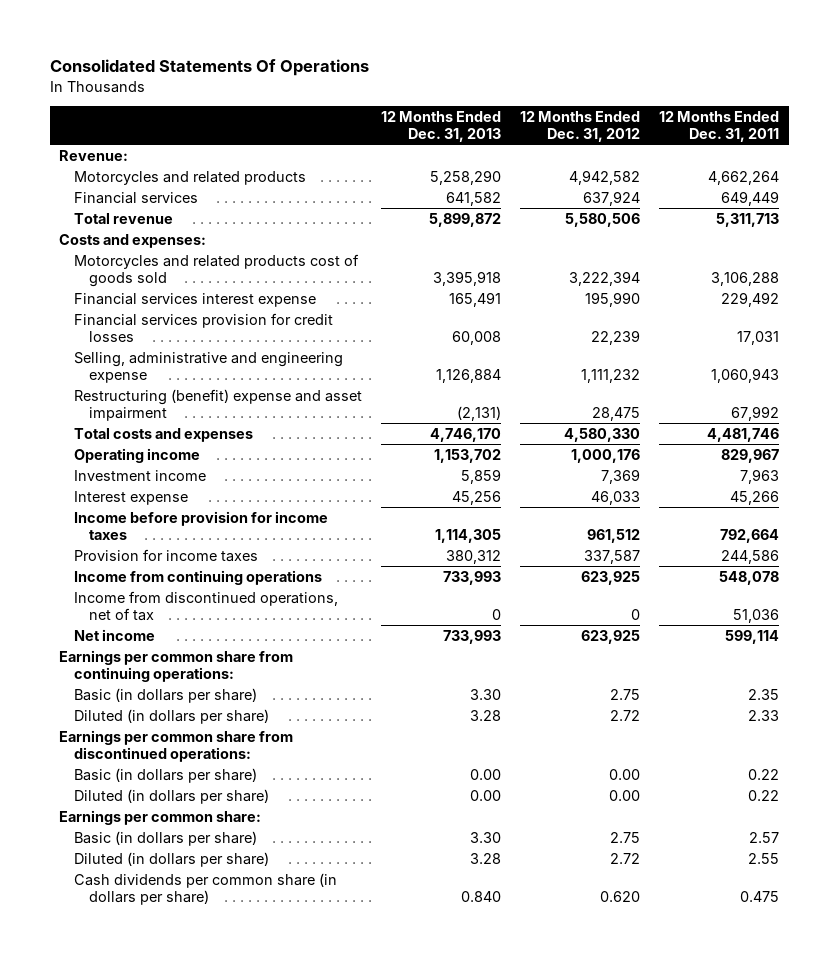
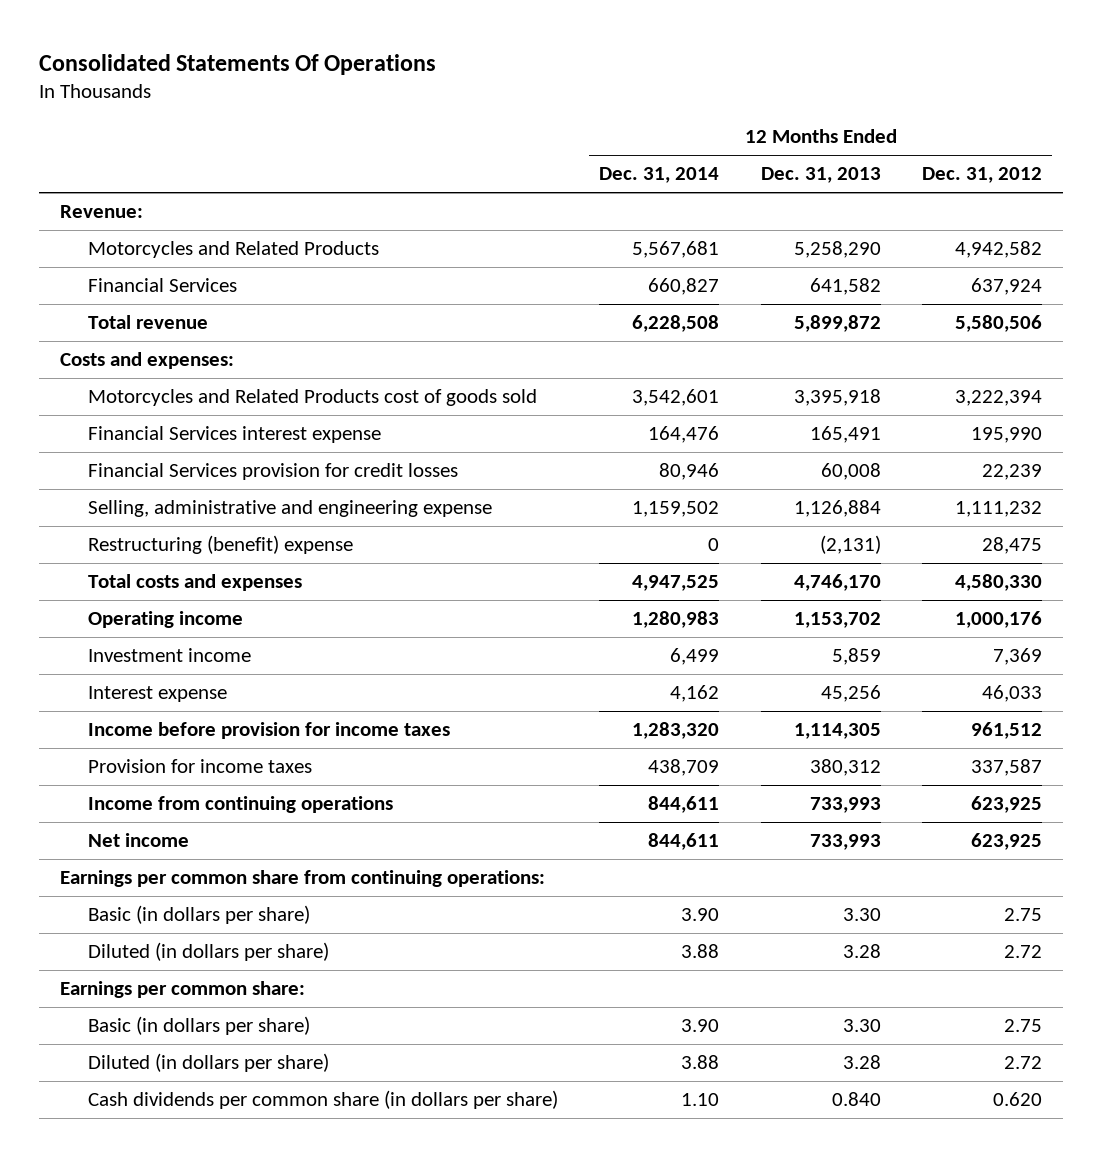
- | 12 Months Ended Dec. 31, 2013 | 12 Months Ended Dec. 31, 2012 | 12 Months Ended Dec. 31, 2011
+ | 12 Months Ended Dec. 31, 2014 | 12 Months Ended Dec. 31, 2013 | 12 Months Ended Dec. 31, 2012
- Motorcycles and related products | 5,258,290 | 4,942,582 | 4,662,264
- Financial services | 641,582 | 637,924 | 649,449
+ Motorcycles and Related Products | 5,567,681 | 5,258,290 | 4,942,582
+ Financial Services | 660,827 | 641,582 | 637,924
- Motorcycles and related products cost of goods sold | 3,395,918 | 3,222,394 | 3,106,288
- Financial services interest expense | 165,491 | 195,990 | 229,492
- Financial services provision for credit losses | 60,008 | 22,239 | 17,031
+ Motorcycles and Related Products cost of goods sold | 3,542,601 | 3,395,918 | 3,222,394
+ Financial Services interest expense | 164,476 | 165,491 | 195,990
+ Financial Services provision for credit losses | 80,946 | 60,008 | 22,239
- Restructuring (benefit) expense and asset impairment | (2,131) | 28,475 | 67,992
+ Restructuring (benefit) expense | 0 | (2,131) | 28,475
- Income from discontinued operations, net of tax | 0 | 0 | 51,036
- Earnings per common share from discontinued operations:
- Basic (in dollars per share) | 0.00 | 0.00 | 0.22
- Diluted (in dollars per share) | 0.00 | 0.00 | 0.22

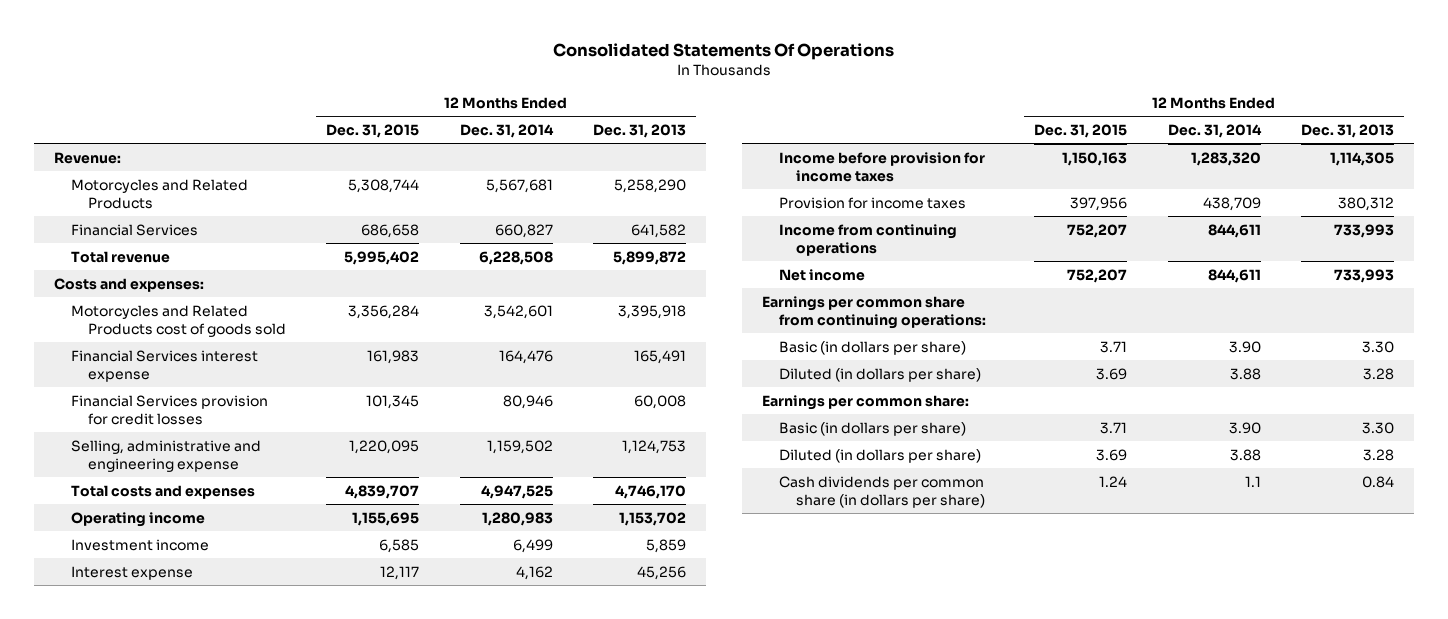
- | 12 Months Ended Dec. 31, 2014 | 12 Months Ended Dec. 31, 2013 | 12 Months Ended Dec. 31, 2012
+ | 12 Months Ended Dec. 31, 2015 | 12 Months Ended Dec. 31, 2014 | 12 Months Ended Dec. 31, 2013
- Selling, administrative and engineering expense | 1,159,502 | 1,126,884 | 1,111,232
- Restructuring (benefit) expense | 0 | (2,131) | 28,475
+ Selling, administrative and engineering expense | 1,220,095 | 1,159,502 | 1,124,753
- Cash dividends per common share (in dollars per share) | 1.10 | 0.840 | 0.620
+ Cash dividends per common share (in dollars per share) | 1.24 | 1.1 | 0.84

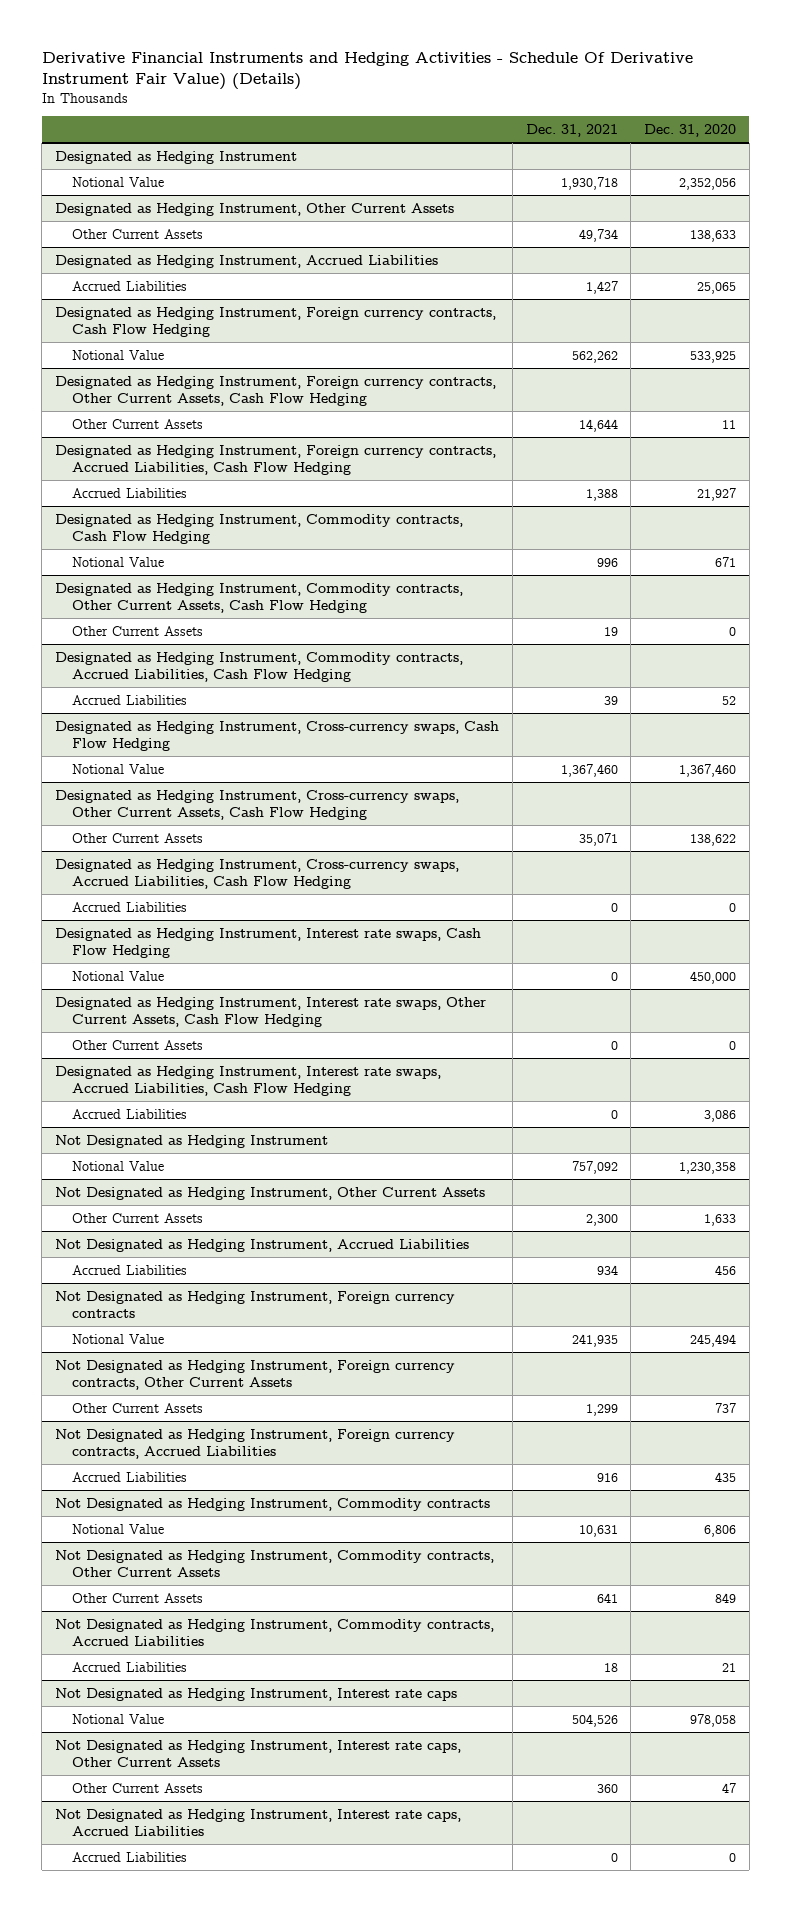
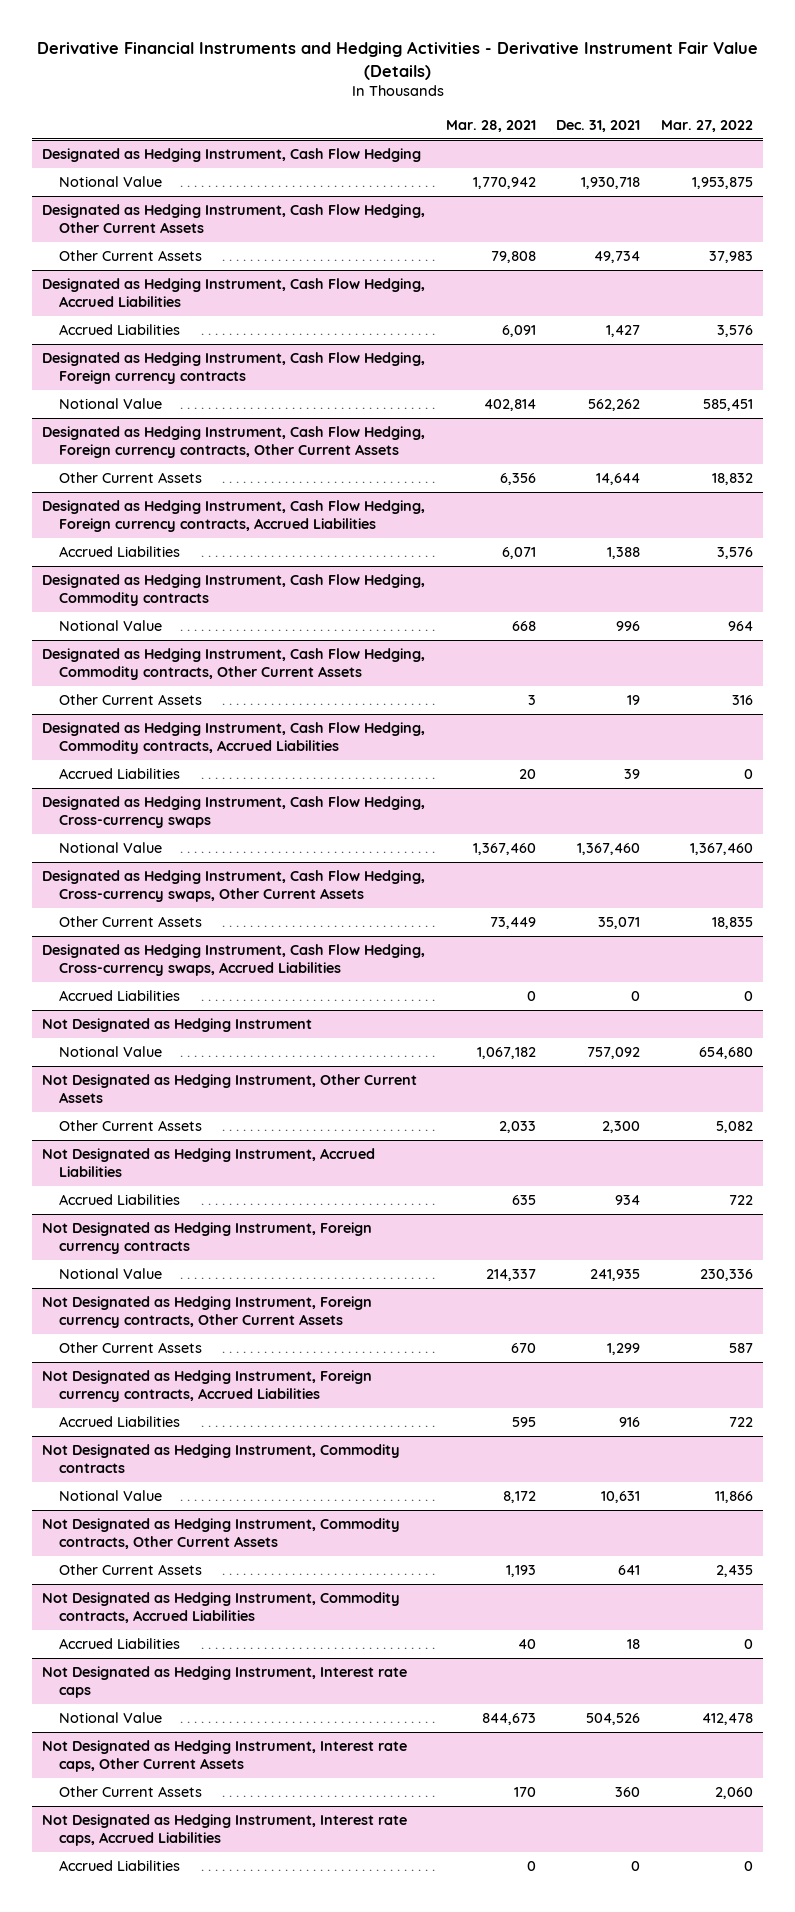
- Derivative Financial Instruments and Hedging Activities - Schedule Of Derivative Instrument Fair Value) (Details)
+ Derivative Financial Instruments and Hedging Activities - Derivative Instrument Fair Value (Details)
- | Dec. 31, 2021 | Dec. 31, 2020
+ | Mar. 28, 2021 | Dec. 31, 2021 | Mar. 27, 2022
- Designated as Hedging Instrument
+ Designated as Hedging Instrument, Cash Flow Hedging
- Designated as Hedging Instrument, Other Current Assets
+ Designated as Hedging Instrument, Cash Flow Hedging, Other Current Assets
- Designated as Hedging Instrument, Accrued Liabilities
+ Designated as Hedging Instrument, Cash Flow Hedging, Accrued Liabilities
- Designated as Hedging Instrument, Foreign currency contracts, Cash Flow Hedging
+ Designated as Hedging Instrument, Cash Flow Hedging, Foreign currency contracts
- Designated as Hedging Instrument, Foreign currency contracts, Other Current Assets, Cash Flow Hedging
+ Designated as Hedging Instrument, Cash Flow Hedging, Foreign currency contracts, Other Current Assets
- Designated as Hedging Instrument, Foreign currency contracts, Accrued Liabilities, Cash Flow Hedging
+ Designated as Hedging Instrument, Cash Flow Hedging, Foreign currency contracts, Accrued Liabilities
- Designated as Hedging Instrument, Commodity contracts, Cash Flow Hedging
+ Designated as Hedging Instrument, Cash Flow Hedging, Commodity contracts
- Designated as Hedging Instrument, Commodity contracts, Other Current Assets, Cash Flow Hedging
+ Designated as Hedging Instrument, Cash Flow Hedging, Commodity contracts, Other Current Assets
- Designated as Hedging Instrument, Commodity contracts, Accrued Liabilities, Cash Flow Hedging
+ Designated as Hedging Instrument, Cash Flow Hedging, Commodity contracts, Accrued Liabilities
- Designated as Hedging Instrument, Cross-currency swaps, Cash Flow Hedging
+ Designated as Hedging Instrument, Cash Flow Hedging, Cross-currency swaps
- Designated as Hedging Instrument, Cross-currency swaps, Other Current Assets, Cash Flow Hedging
+ Designated as Hedging Instrument, Cash Flow Hedging, Cross-currency swaps, Other Current Assets
- Designated as Hedging Instrument, Cross-currency swaps, Accrued Liabilities, Cash Flow Hedging
- Accrued Liabilities | 0 | 0
- Designated as Hedging Instrument, Interest rate swaps, Cash Flow Hedging
- Notional Value | 0 | 450,000
- Designated as Hedging Instrument, Interest rate swaps, Other Current Assets, Cash Flow Hedging
- Other Current Assets | 0 | 0
- Designated as Hedging Instrument, Interest rate swaps, Accrued Liabilities, Cash Flow Hedging
+ Designated as Hedging Instrument, Cash Flow Hedging, Cross-currency swaps, Accrued Liabilities

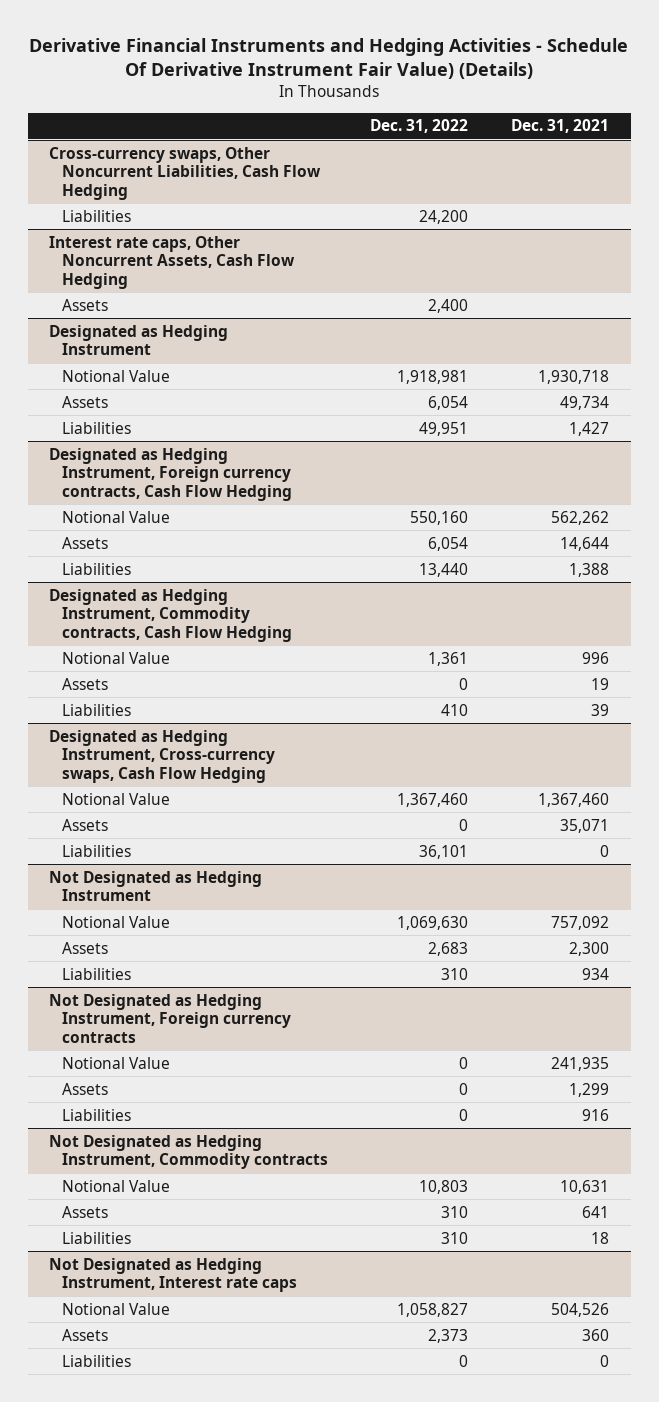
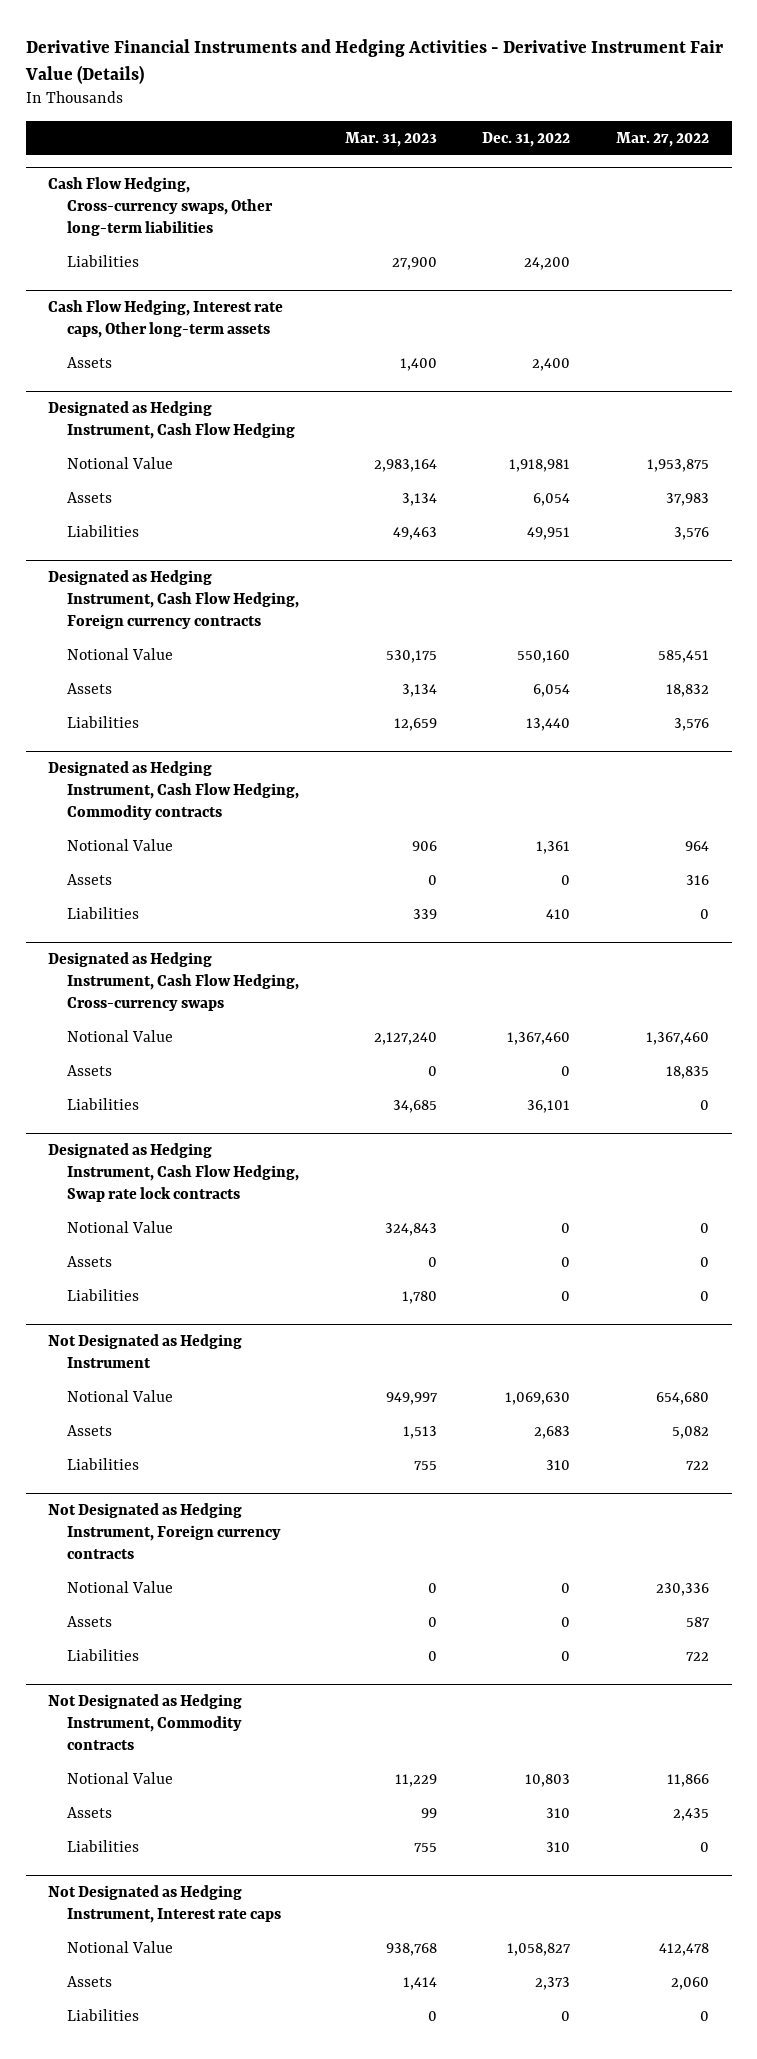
- Derivative Financial Instruments and Hedging Activities - Schedule Of Derivative Instrument Fair Value) (Details)
+ Derivative Financial Instruments and Hedging Activities - Derivative Instrument Fair Value (Details)
- | Dec. 31, 2022 | Dec. 31, 2021
+ | Mar. 31, 2023 | Dec. 31, 2022 | Mar. 27, 2022
- Cross-currency swaps, Other Noncurrent Liabilities, Cash Flow Hedging
+ Cash Flow Hedging, Cross-currency swaps, Other long-term liabilities
- Interest rate caps, Other Noncurrent Assets, Cash Flow Hedging
+ Cash Flow Hedging, Interest rate caps, Other long-term assets
- Designated as Hedging Instrument
+ Designated as Hedging Instrument, Cash Flow Hedging
- Designated as Hedging Instrument, Foreign currency contracts, Cash Flow Hedging
+ Designated as Hedging Instrument, Cash Flow Hedging, Foreign currency contracts
- Designated as Hedging Instrument, Commodity contracts, Cash Flow Hedging
+ Designated as Hedging Instrument, Cash Flow Hedging, Commodity contracts
- Designated as Hedging Instrument, Cross-currency swaps, Cash Flow Hedging
+ Designated as Hedging Instrument, Cash Flow Hedging, Cross-currency swaps
+ Designated as Hedging Instrument, Cash Flow Hedging, Swap rate lock contracts
+ Notional Value | 324,843 | 0 | 0
+ Assets | 0 | 0 | 0
+ Liabilities | 1,780 | 0 | 0

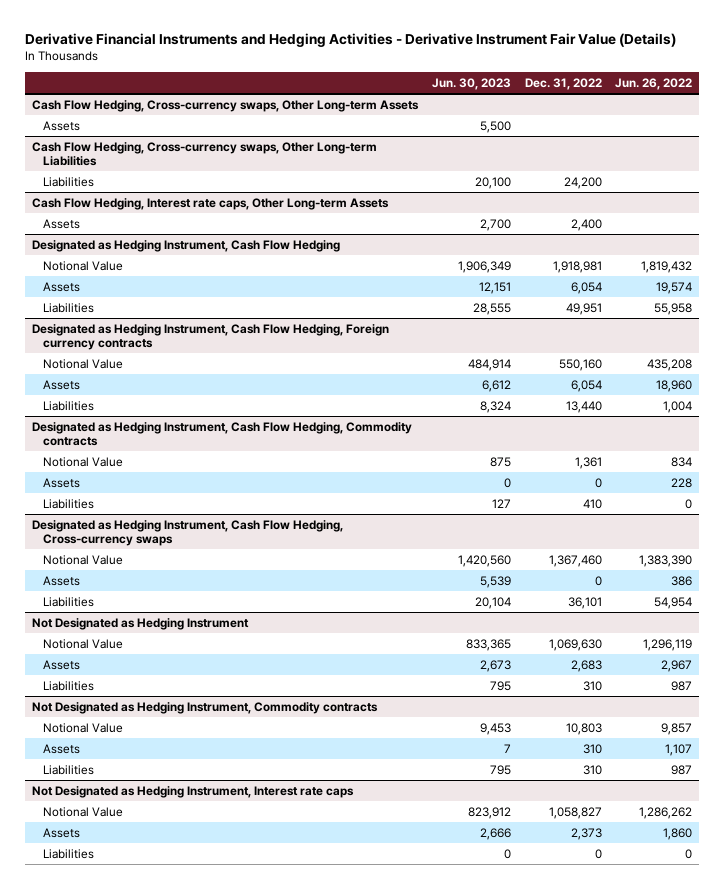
- | Mar. 31, 2023 | Dec. 31, 2022 | Mar. 27, 2022
+ | Jun. 30, 2023 | Dec. 31, 2022 | Jun. 26, 2022
- Cash Flow Hedging, Cross-currency swaps, Other long-term liabilities
+ Cash Flow Hedging, Cross-currency swaps, Other Long-term Assets
+ Assets | 5,500 | |
+ Cash Flow Hedging, Cross-currency swaps, Other Long-term Liabilities
- Cash Flow Hedging, Interest rate caps, Other long-term assets
+ Cash Flow Hedging, Interest rate caps, Other Long-term Assets
- Designated as Hedging Instrument, Cash Flow Hedging, Swap rate lock contracts
- Notional Value | 324,843 | 0 | 0
- Assets | 0 | 0 | 0
- Liabilities | 1,780 | 0 | 0
- Not Designated as Hedging Instrument, Foreign currency contracts
- Notional Value | 0 | 0 | 230,336
- Assets | 0 | 0 | 587
- Liabilities | 0 | 0 | 722

